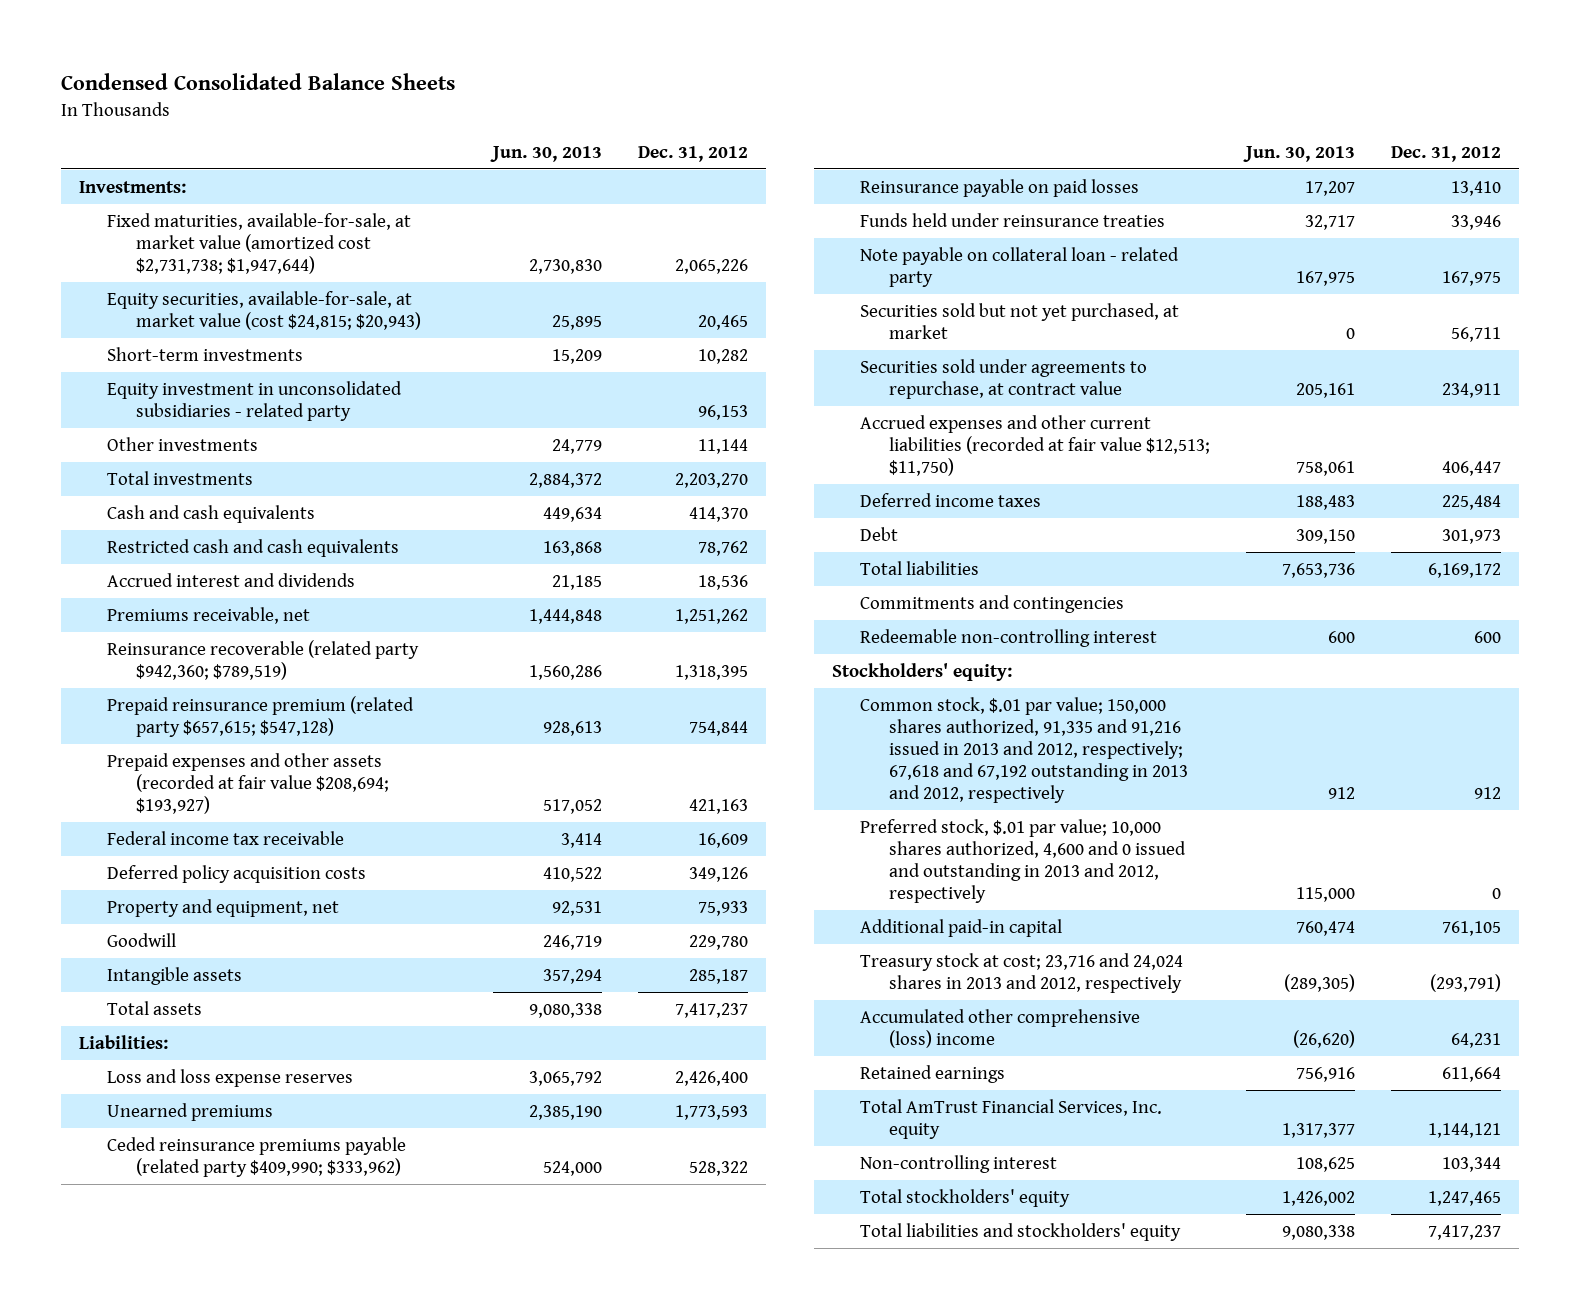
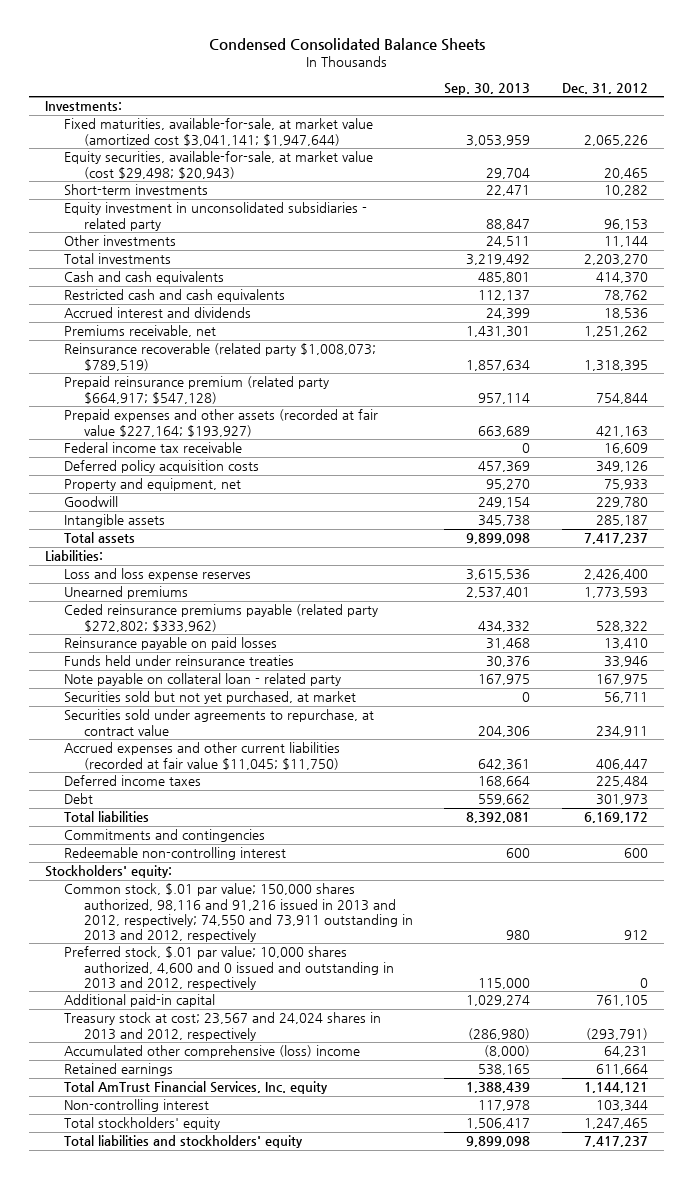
- | Jun. 30, 2013 | Dec. 31, 2012
+ | Sep. 30, 2013 | Dec. 31, 2012
- Fixed maturities, available-for-sale, at market value (amortized cost $2,731,738; $1,947,644) | 2,730,830 | 2,065,226
- Equity securities, available-for-sale, at market value (cost $24,815; $20,943) | 25,895 | 20,465
+ Fixed maturities, available-for-sale, at market value (amortized cost $3,041,141; $1,947,644) | 3,053,959 | 2,065,226
+ Equity securities, available-for-sale, at market value (cost $29,498; $20,943) | 29,704 | 20,465
- Reinsurance recoverable (related party $942,360; $789,519) | 1,560,286 | 1,318,395
- Prepaid reinsurance premium (related party $657,615; $547,128) | 928,613 | 754,844
- Prepaid expenses and other assets (recorded at fair value $208,694; $193,927) | 517,052 | 421,163
+ Reinsurance recoverable (related party $1,008,073; $789,519) | 1,857,634 | 1,318,395
+ Prepaid reinsurance premium (related party $664,917; $547,128) | 957,114 | 754,844
+ Prepaid expenses and other assets (recorded at fair value $227,164; $193,927) | 663,689 | 421,163
- Ceded reinsurance premiums payable (related party $409,990; $333,962) | 524,000 | 528,322
+ Ceded reinsurance premiums payable (related party $272,802; $333,962) | 434,332 | 528,322
- Accrued expenses and other current liabilities (recorded at fair value $12,513; $11,750) | 758,061 | 406,447
+ Accrued expenses and other current liabilities (recorded at fair value $11,045; $11,750) | 642,361 | 406,447
- Common stock, $.01 par value; 150,000 shares authorized, 91,335 and 91,216 issued in 2013 and 2012, respectively; 67,618 and 67,192 outstanding in 2013 and 2012, respectively | 912 | 912
+ Common stock, $.01 par value; 150,000 shares authorized, 98,116 and 91,216 issued in 2013 and 2012, respectively; 74,550 and 73,911 outstanding in 2013 and 2012, respectively | 980 | 912
- Treasury stock at cost; 23,716 and 24,024 shares in 2013 and 2012, respectively | (289,305) | (293,791)
+ Treasury stock at cost; 23,567 and 24,024 shares in 2013 and 2012, respectively | (286,980) | (293,791)

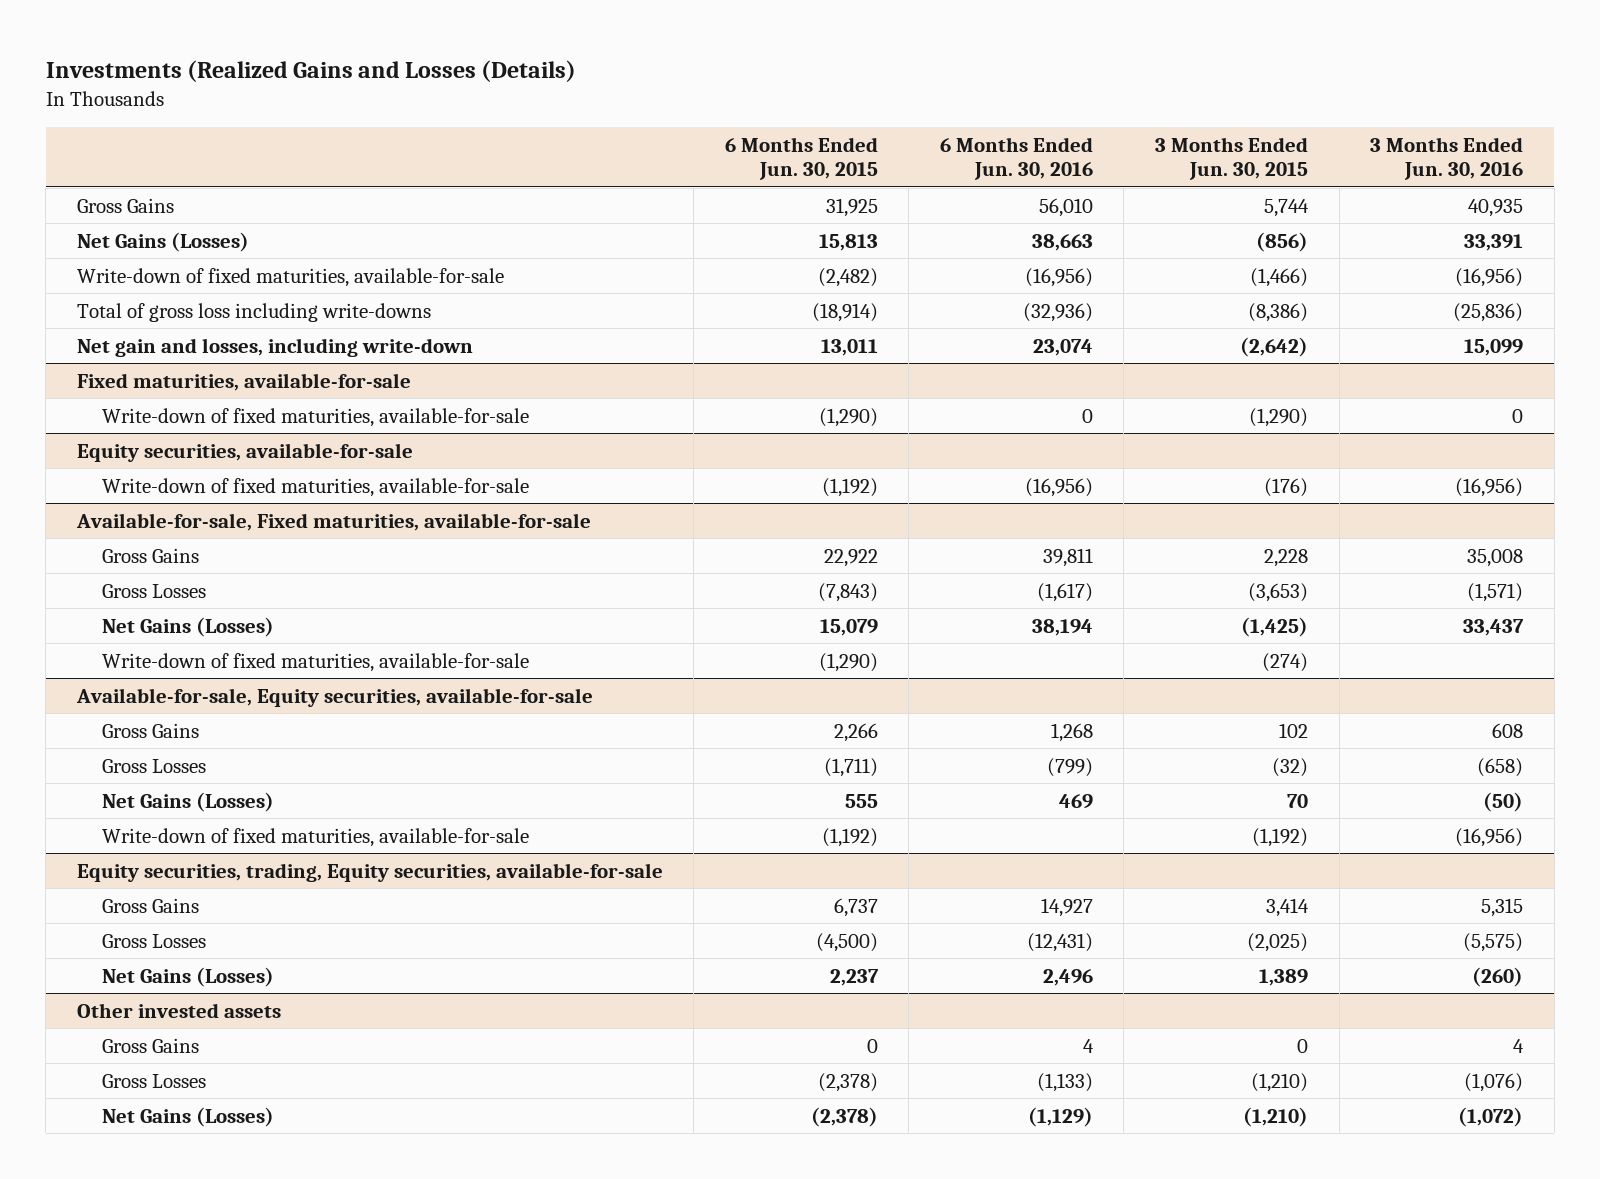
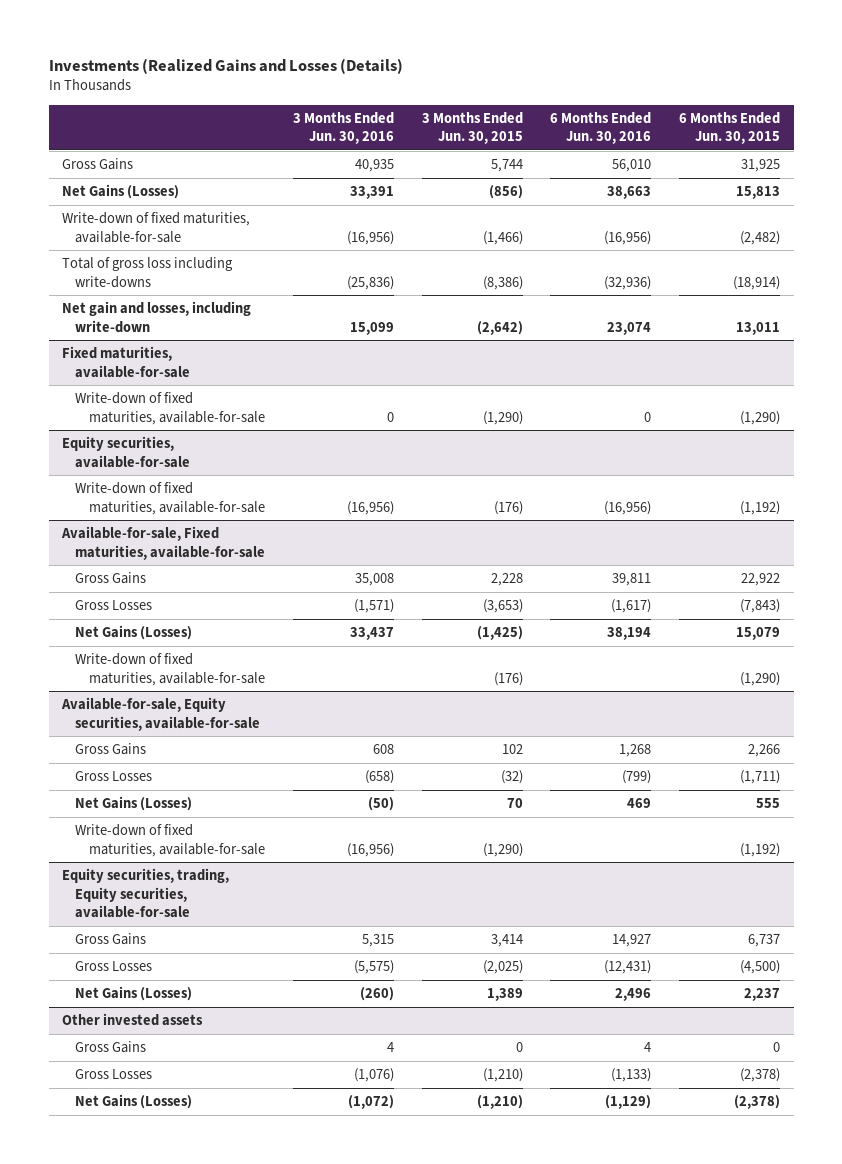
- | 6 Months Ended Jun. 30, 2015 | 6 Months Ended Jun. 30, 2016 | 3 Months Ended Jun. 30, 2015 | 3 Months Ended Jun. 30, 2016
+ | 3 Months Ended Jun. 30, 2016 | 3 Months Ended Jun. 30, 2015 | 6 Months Ended Jun. 30, 2016 | 6 Months Ended Jun. 30, 2015
@ Available-for-sale, Fixed maturities, available-for-sale
- Write-down of fixed maturities, available-for-sale | (1,290) | | (274) |
+ Write-down of fixed maturities, available-for-sale | | (176) | | (1,290)
@ Available-for-sale, Equity securities, available-for-sale
- Write-down of fixed maturities, available-for-sale | (1,192) | | (1,192) | (16,956)
+ Write-down of fixed maturities, available-for-sale | (16,956) | (1,290) | | (1,192)

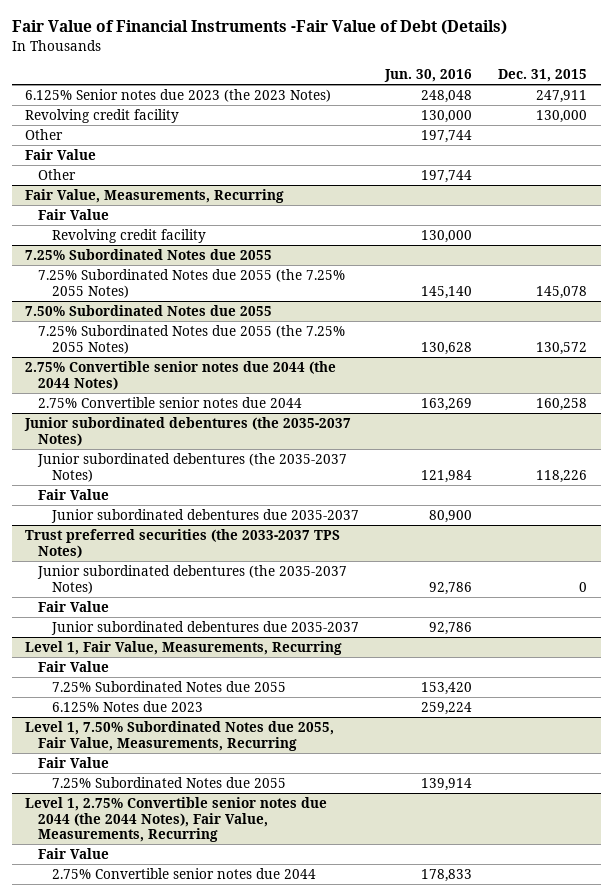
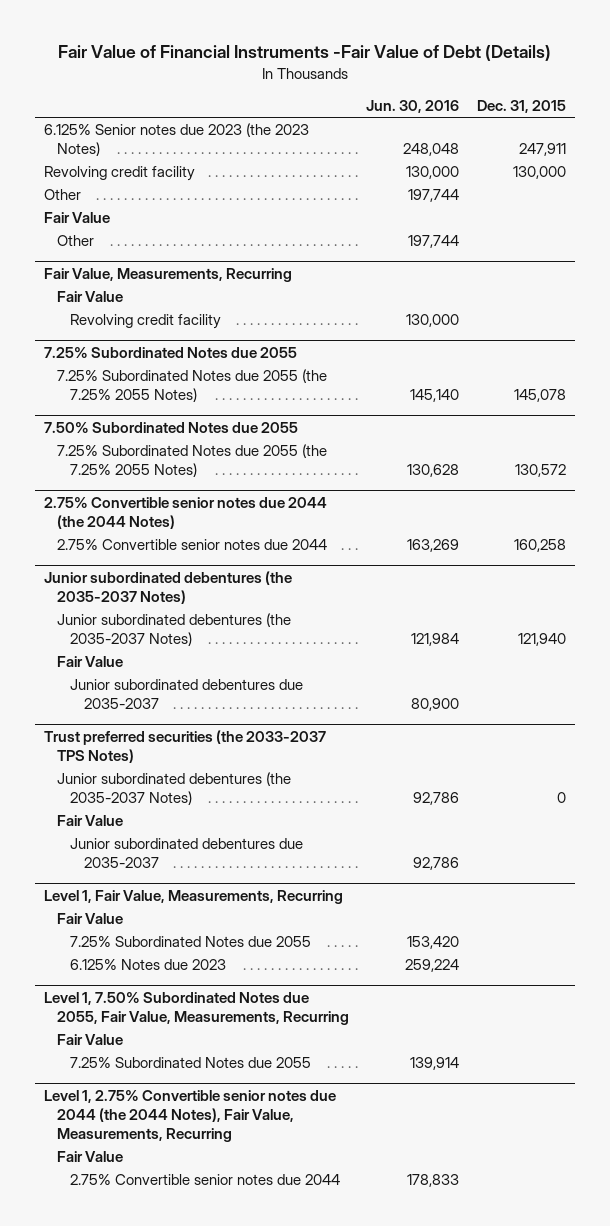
@ Junior subordinated debentures (the 2035-2037 Notes)
- Junior subordinated debentures (the 2035-2037 Notes) | 121,984 | 118,226
+ Junior subordinated debentures (the 2035-2037 Notes) | 121,984 | 121,940

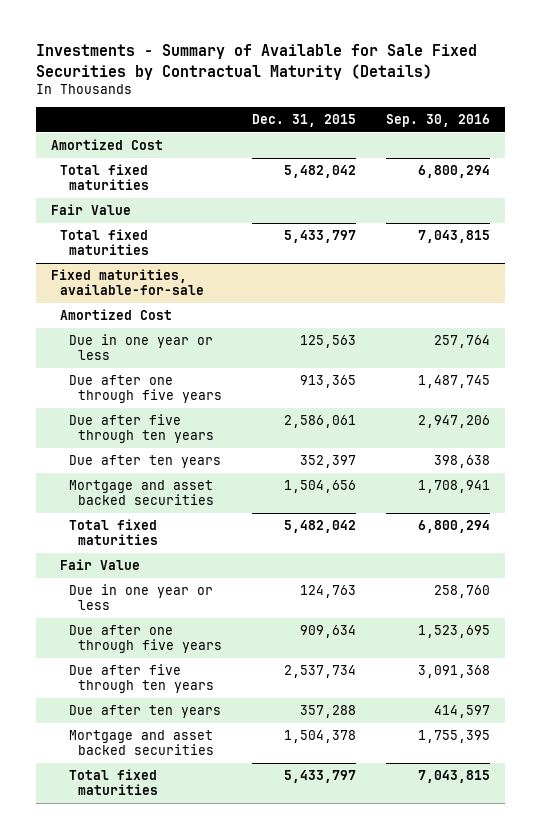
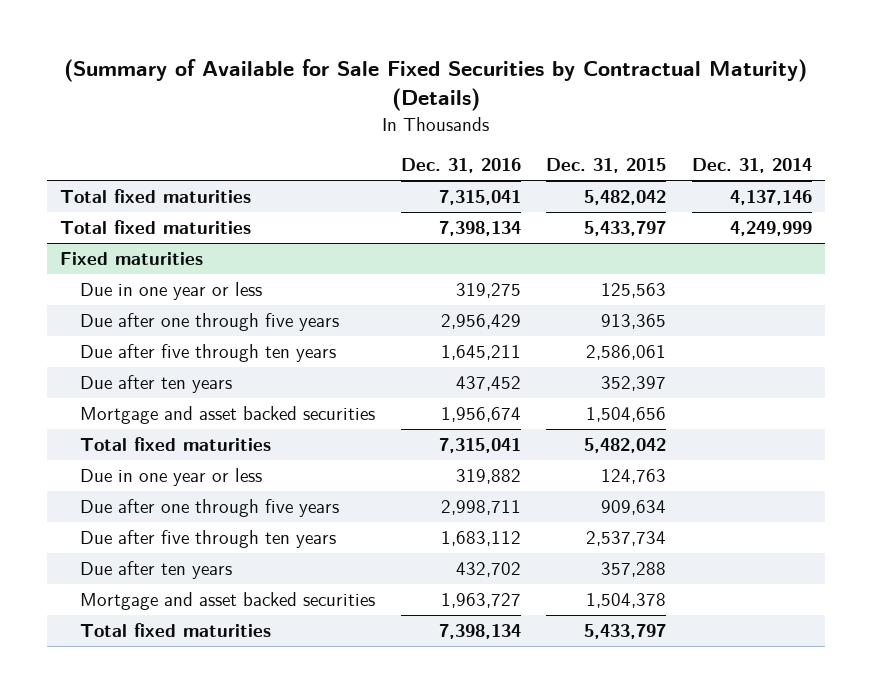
- Investments - Summary of Available for Sale Fixed Securities by Contractual Maturity (Details)
+ (Summary of Available for Sale Fixed Securities by Contractual Maturity) (Details)
- | Dec. 31, 2015 | Sep. 30, 2016
+ | Dec. 31, 2016 | Dec. 31, 2015 | Dec. 31, 2014
- Amortized Cost
- Fair Value
- Fixed maturities, available-for-sale
- Amortized Cost
+ Fixed maturities
- Fair Value

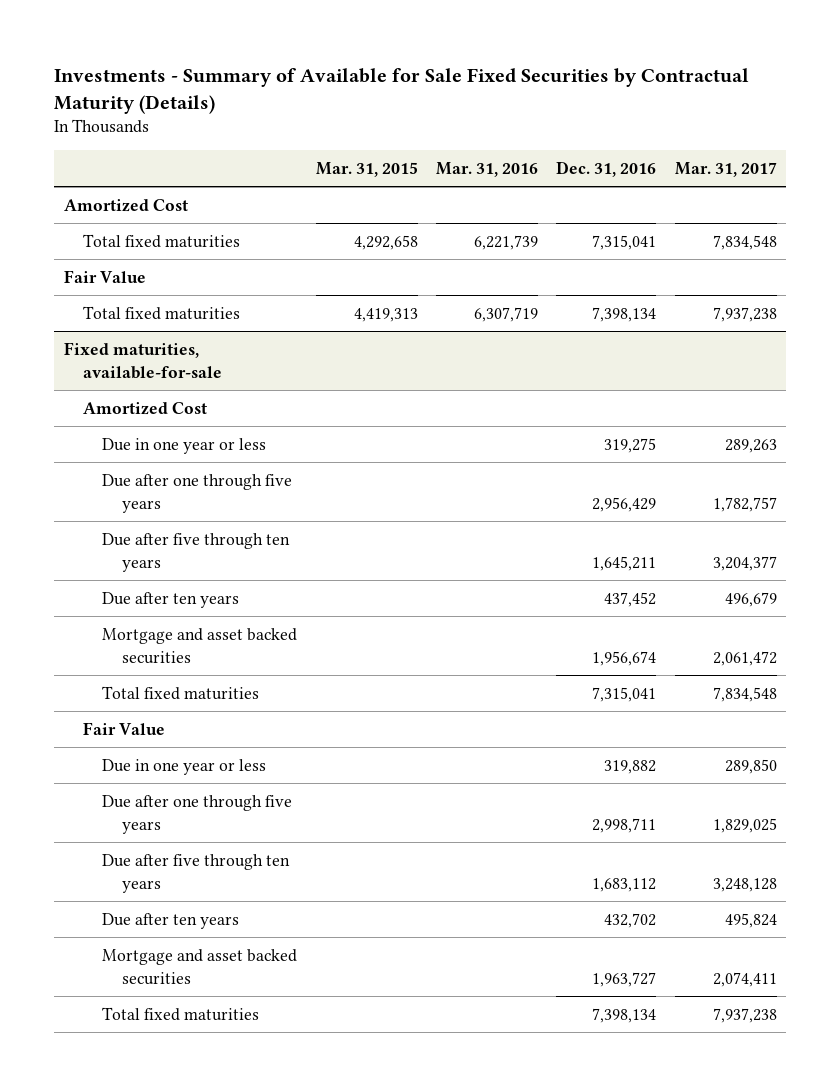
- (Summary of Available for Sale Fixed Securities by Contractual Maturity) (Details)
+ Investments - Summary of Available for Sale Fixed Securities by Contractual Maturity (Details)
- | Dec. 31, 2016 | Dec. 31, 2015 | Dec. 31, 2014
+ | Mar. 31, 2015 | Mar. 31, 2016 | Dec. 31, 2016 | Mar. 31, 2017
+ Amortized Cost
+ Fair Value
- Fixed maturities
+ Fixed maturities, available-for-sale
+ Amortized Cost
+ Fair Value

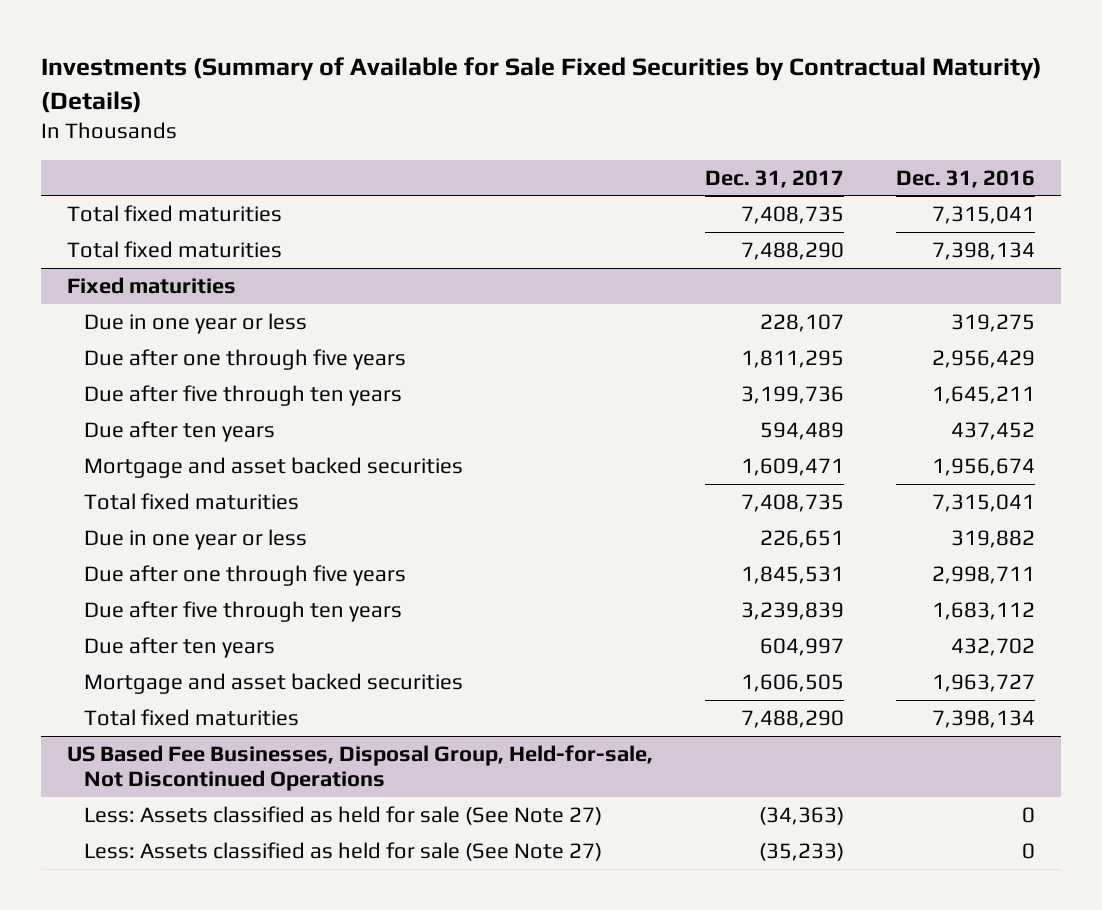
- Investments - Summary of Available for Sale Fixed Securities by Contractual Maturity (Details)
+ Investments (Summary of Available for Sale Fixed Securities by Contractual Maturity) (Details)
- | Mar. 31, 2015 | Mar. 31, 2016 | Dec. 31, 2016 | Mar. 31, 2017
+ | Dec. 31, 2017 | Dec. 31, 2016
- Amortized Cost
- Fair Value
- Fixed maturities, available-for-sale
- Amortized Cost
+ Fixed maturities
- Fair Value
+ US Based Fee Businesses, Disposal Group, Held-for-sale, Not Discontinued Operations
+ Less: Assets classified as held for sale (See Note 27) | (34,363) | 0
+ Less: Assets classified as held for sale (See Note 27) | (35,233) | 0

